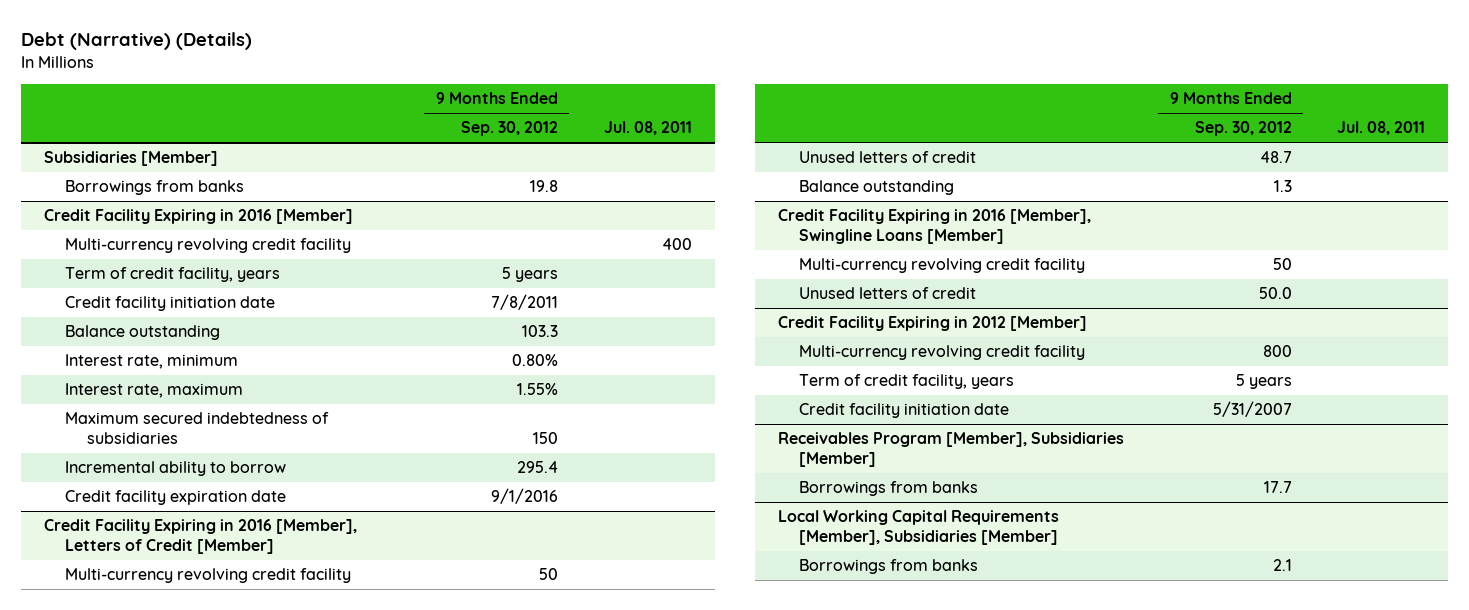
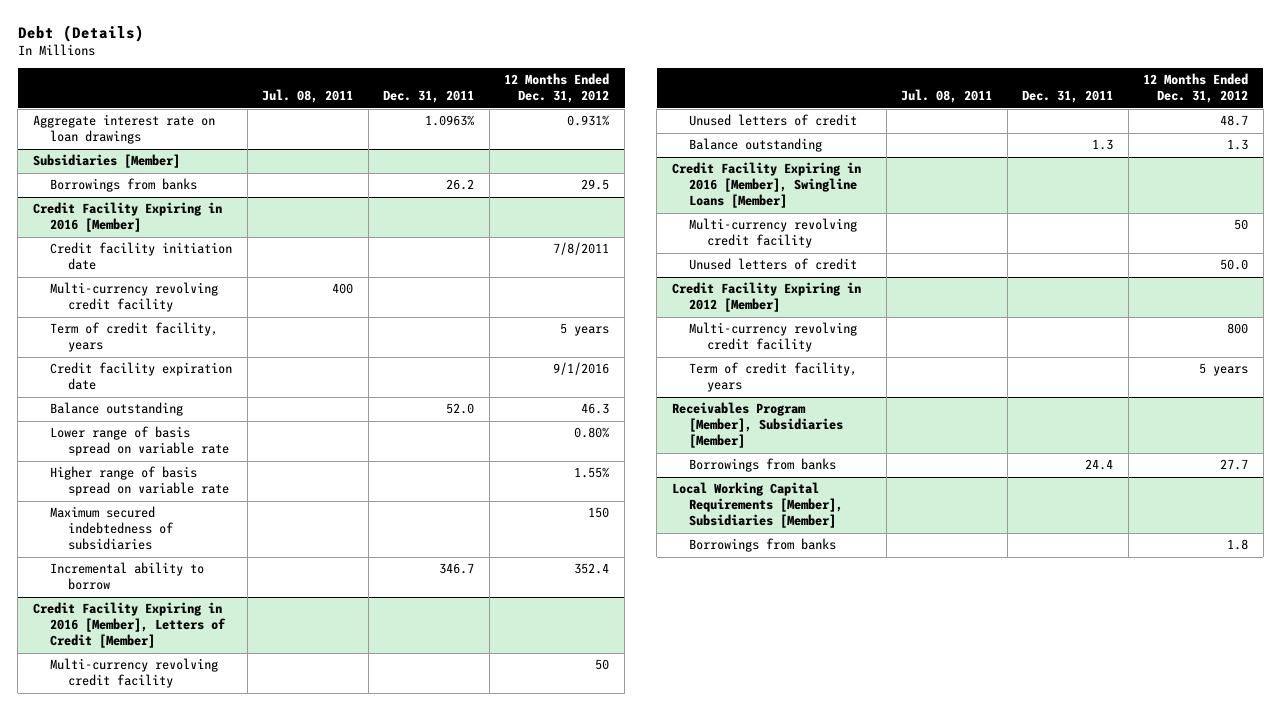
- Debt (Narrative) (Details)
+ Debt (Details)
- | 9 Months Ended Sep. 30, 2012 | Jul. 08, 2011
+ | Jul. 08, 2011 | Dec. 31, 2011 | 12 Months Ended Dec. 31, 2012
+ Aggregate interest rate on loan drawings | | 1.0963% | 0.931%
@ Credit Facility Expiring in 2016 [Member]
moved up: Credit facility initiation date | | | 7/8/2011
moved up: Credit facility expiration date | | | 9/1/2016
- Interest rate, minimum | 0.80% |
- Interest rate, maximum | 1.55% |
+ Lower range of basis spread on variable rate | | | 0.80%
+ Higher range of basis spread on variable rate | | | 1.55%
@ Credit Facility Expiring in 2012 [Member]
- Credit facility initiation date | 5/31/2007 |

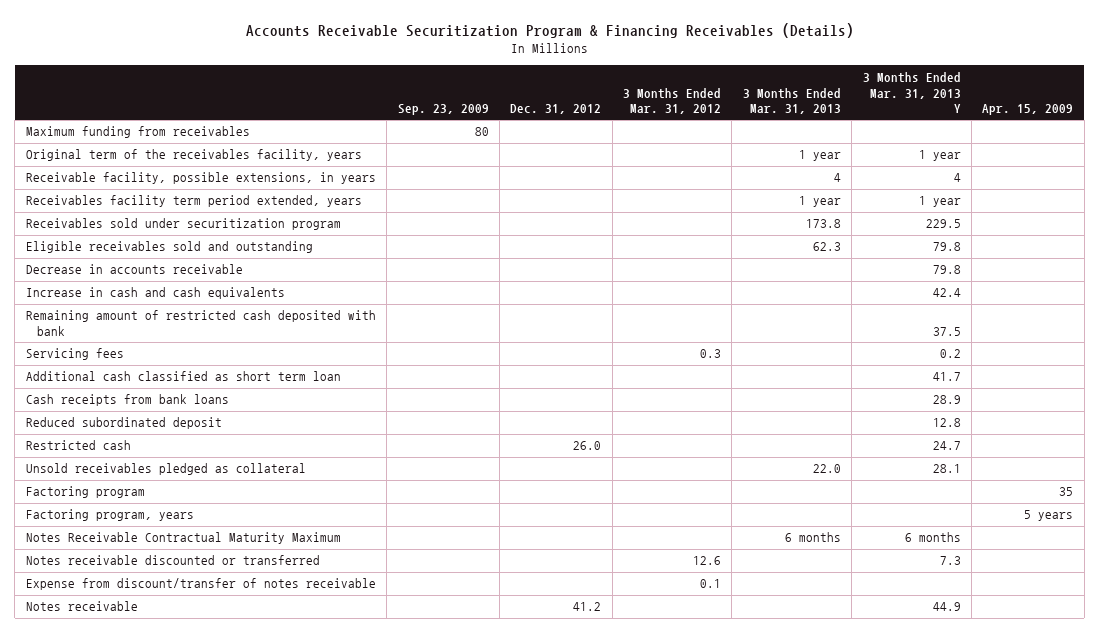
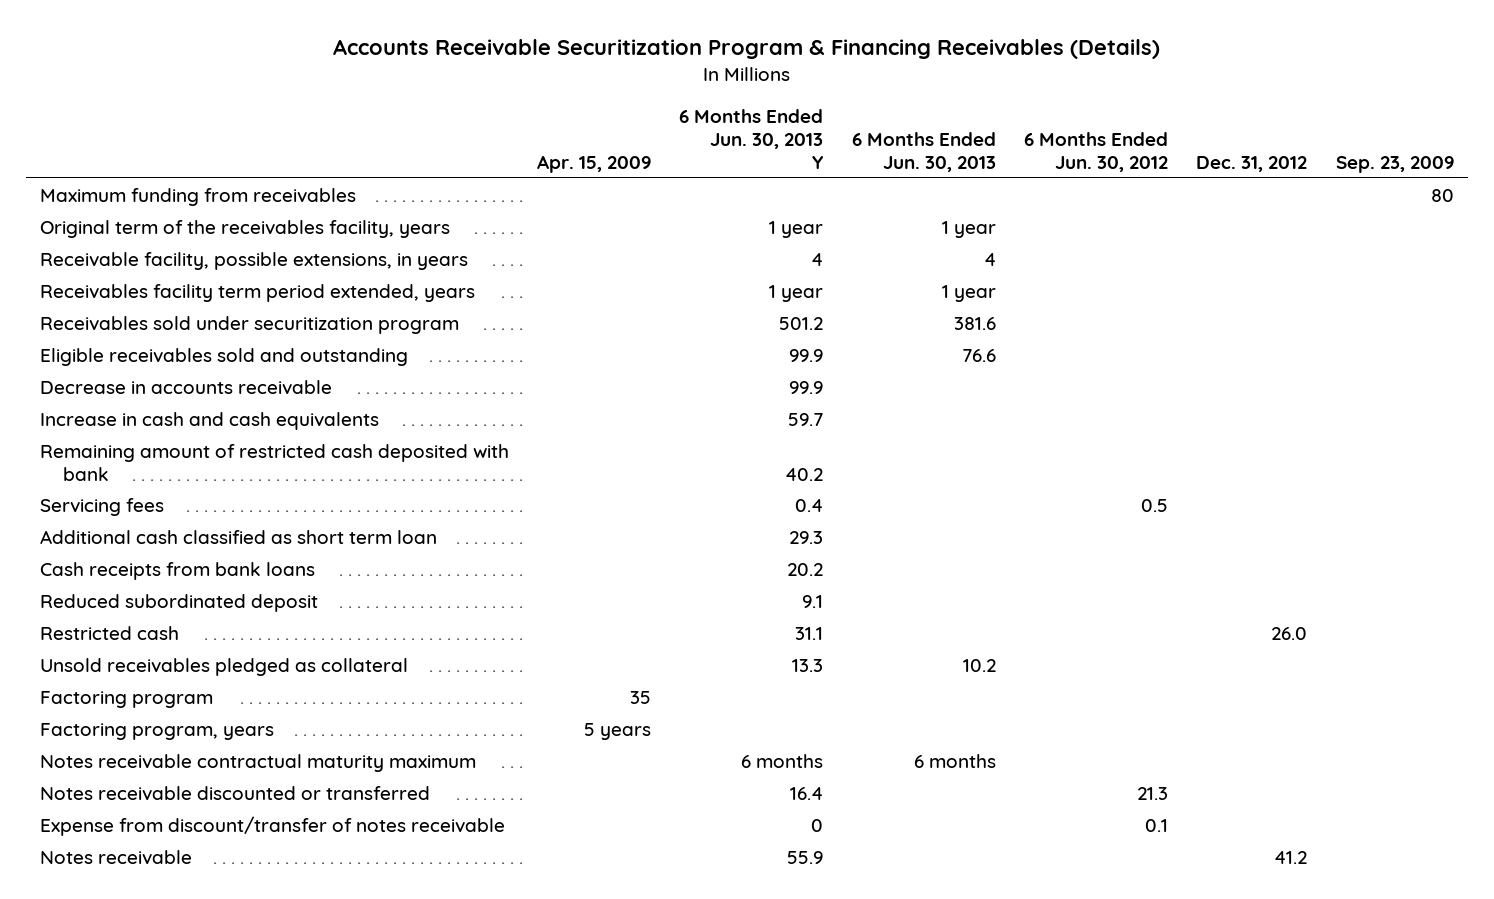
- | Sep. 23, 2009 | Dec. 31, 2012 | 3 Months Ended Mar. 31, 2012 | 3 Months Ended Mar. 31, 2013 | 3 Months Ended Mar. 31, 2013 Y | Apr. 15, 2009
+ | Apr. 15, 2009 | 6 Months Ended Jun. 30, 2013 Y | 6 Months Ended Jun. 30, 2013 | 6 Months Ended Jun. 30, 2012 | Dec. 31, 2012 | Sep. 23, 2009
- Notes Receivable Contractual Maturity Maximum | | | | 6 months | 6 months |
+ Notes receivable contractual maturity maximum | | 6 months | 6 months | | |

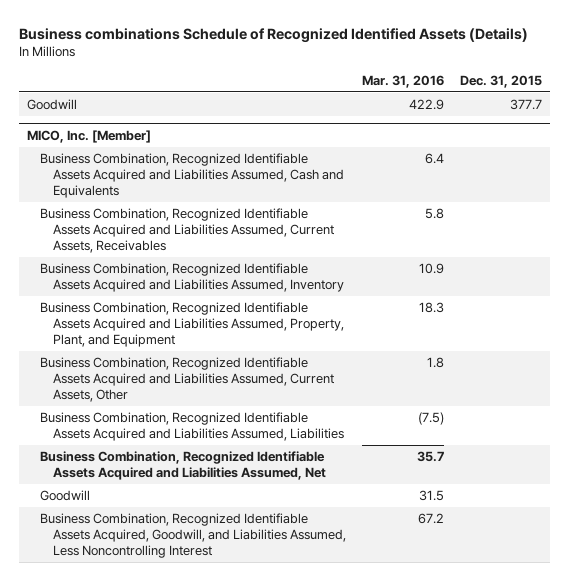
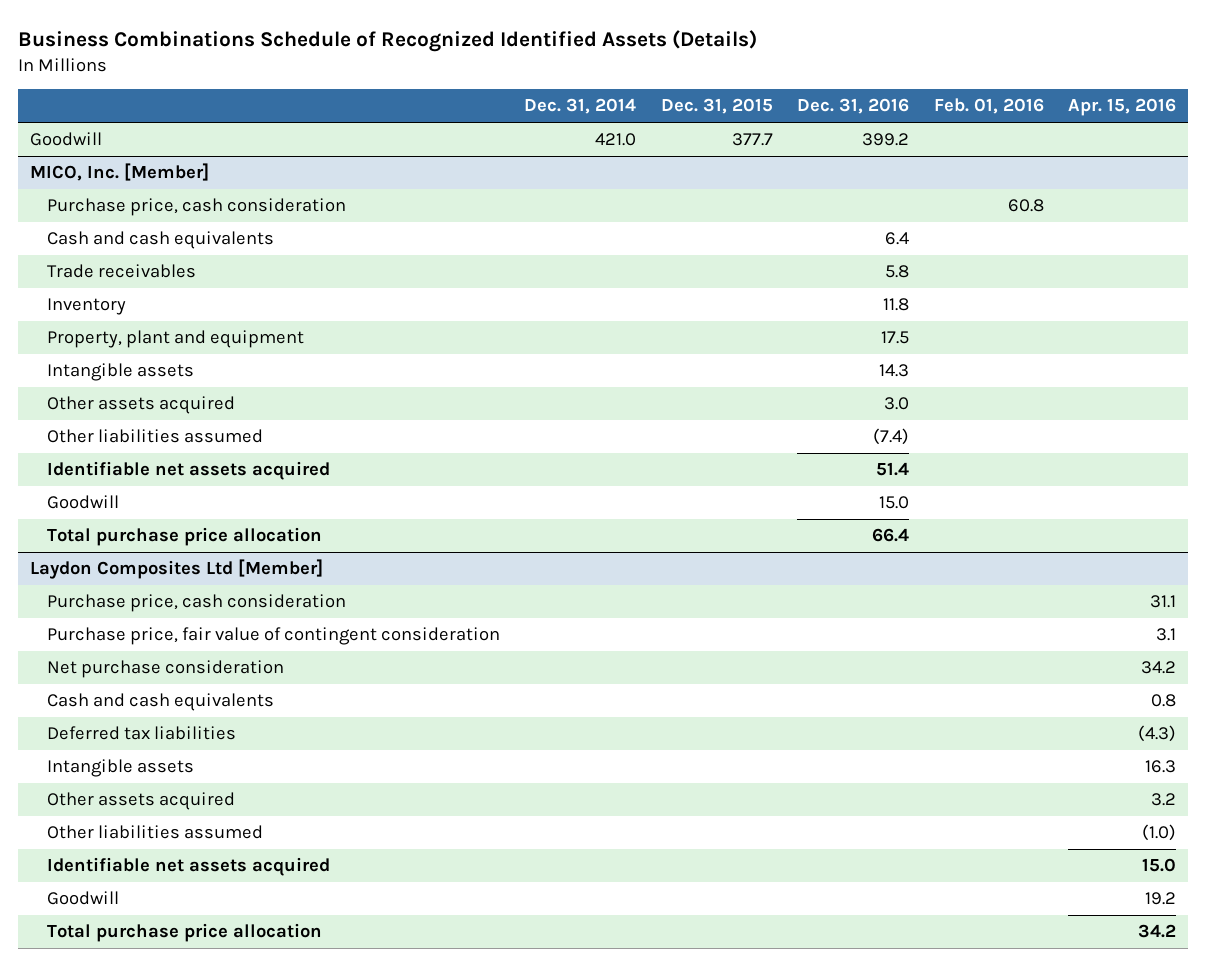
- Business combinations Schedule of Recognized Identified Assets (Details)
+ Business Combinations Schedule of Recognized Identified Assets (Details)
- | Mar. 31, 2016 | Dec. 31, 2015
+ | Dec. 31, 2014 | Dec. 31, 2015 | Dec. 31, 2016 | Feb. 01, 2016 | Apr. 15, 2016
@ MICO, Inc. [Member]
- Business Combination, Recognized Identifiable Assets Acquired and Liabilities Assumed, Cash and Equivalents | 6.4 |
- Business Combination, Recognized Identifiable Assets Acquired and Liabilities Assumed, Current Assets, Receivables | 5.8 |
- Business Combination, Recognized Identifiable Assets Acquired and Liabilities Assumed, Inventory | 10.9 |
- Business Combination, Recognized Identifiable Assets Acquired and Liabilities Assumed, Property, Plant, and Equipment | 18.3 |
- Business Combination, Recognized Identifiable Assets Acquired and Liabilities Assumed, Current Assets, Other | 1.8 |
- Business Combination, Recognized Identifiable Assets Acquired and Liabilities Assumed, Liabilities | (7.5) |
- Business Combination, Recognized Identifiable Assets Acquired and Liabilities Assumed, Net | 35.7 |
+ Purchase price, cash consideration | | | | 60.8 |
+ Cash and cash equivalents | | | 6.4 | |
+ Trade receivables | | | 5.8 | |
+ Inventory | | | 11.8 | |
+ Property, plant and equipment | | | 17.5 | |
+ Intangible assets | | | 14.3 | |
+ Other assets acquired | | | 3.0 | |
+ Other liabilities assumed | | | (7.4) | |
+ Identifiable net assets acquired | | | 51.4 | |
- Business Combination, Recognized Identifiable Assets Acquired, Goodwill, and Liabilities Assumed, Less Noncontrolling Interest | 67.2 |
+ Total purchase price allocation | | | 66.4 | |
+ Laydon Composites Ltd [Member]
+ Purchase price, cash consideration | | | | | 31.1
+ Purchase price, fair value of contingent consideration | | | | | 3.1
+ Net purchase consideration | | | | | 34.2
+ Cash and cash equivalents | | | | | 0.8
+ Deferred tax liabilities | | | | | (4.3)
+ Intangible assets | | | | | 16.3
+ Other assets acquired | | | | | 3.2
+ Other liabilities assumed | | | | | (1.0)
+ Identifiable net assets acquired | | | | | 15.0
+ Goodwill | | | | | 19.2
+ Total purchase price allocation | | | | | 34.2

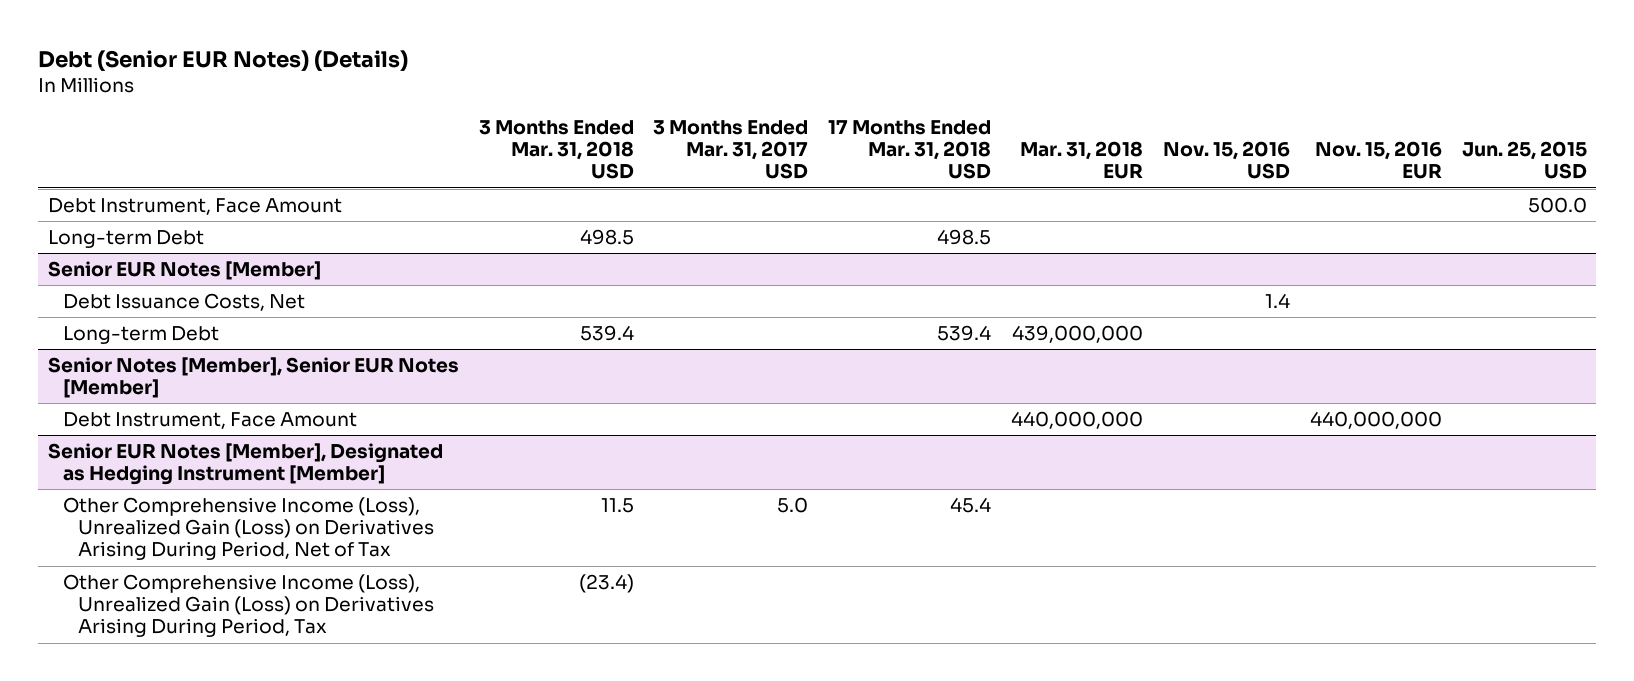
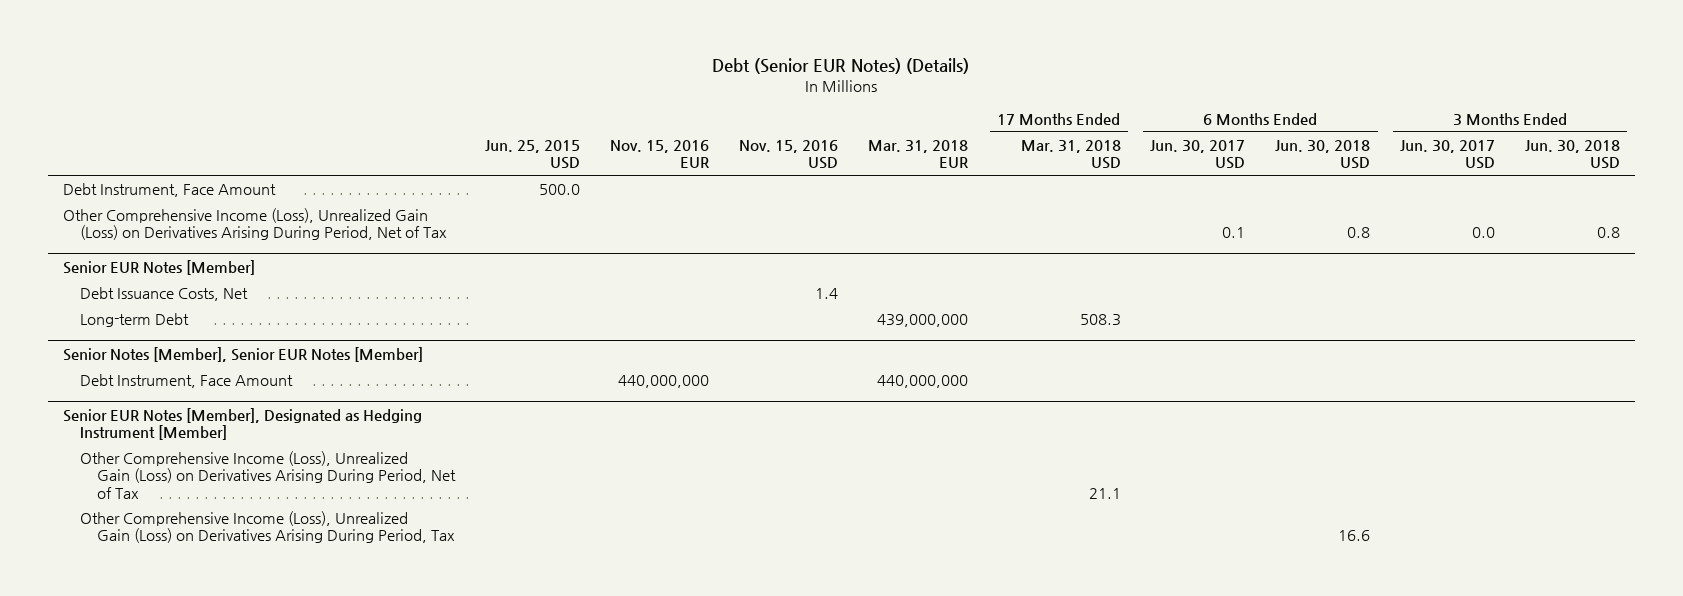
- | 3 Months Ended Mar. 31, 2018 USD | 3 Months Ended Mar. 31, 2017 USD | 17 Months Ended Mar. 31, 2018 USD | Mar. 31, 2018 EUR | Nov. 15, 2016 USD | Nov. 15, 2016 EUR | Jun. 25, 2015 USD
+ | Jun. 25, 2015 USD | Nov. 15, 2016 EUR | Nov. 15, 2016 USD | Mar. 31, 2018 EUR | 17 Months Ended Mar. 31, 2018 USD | 6 Months Ended Jun. 30, 2017 USD | 6 Months Ended Jun. 30, 2018 USD | 3 Months Ended Jun. 30, 2017 USD | 3 Months Ended Jun. 30, 2018 USD
- Long-term Debt | 498.5 | | 498.5 | | | |
+ Other Comprehensive Income (Loss), Unrealized Gain (Loss) on Derivatives Arising During Period, Net of Tax | | | | | | 0.1 | 0.8 | 0.0 | 0.8
@ Senior EUR Notes [Member]
- Long-term Debt | 539.4 | | 539.4 | 439,000,000 | | |
+ Long-term Debt | | | | 439,000,000 | 508.3 | | | |
@ Senior EUR Notes [Member], Designated as Hedging Instrument [Member]
- Other Comprehensive Income (Loss), Unrealized Gain (Loss) on Derivatives Arising During Period, Net of Tax | 11.5 | 5.0 | 45.4 | | | |
+ Other Comprehensive Income (Loss), Unrealized Gain (Loss) on Derivatives Arising During Period, Net of Tax | | | | | 21.1 | | | |

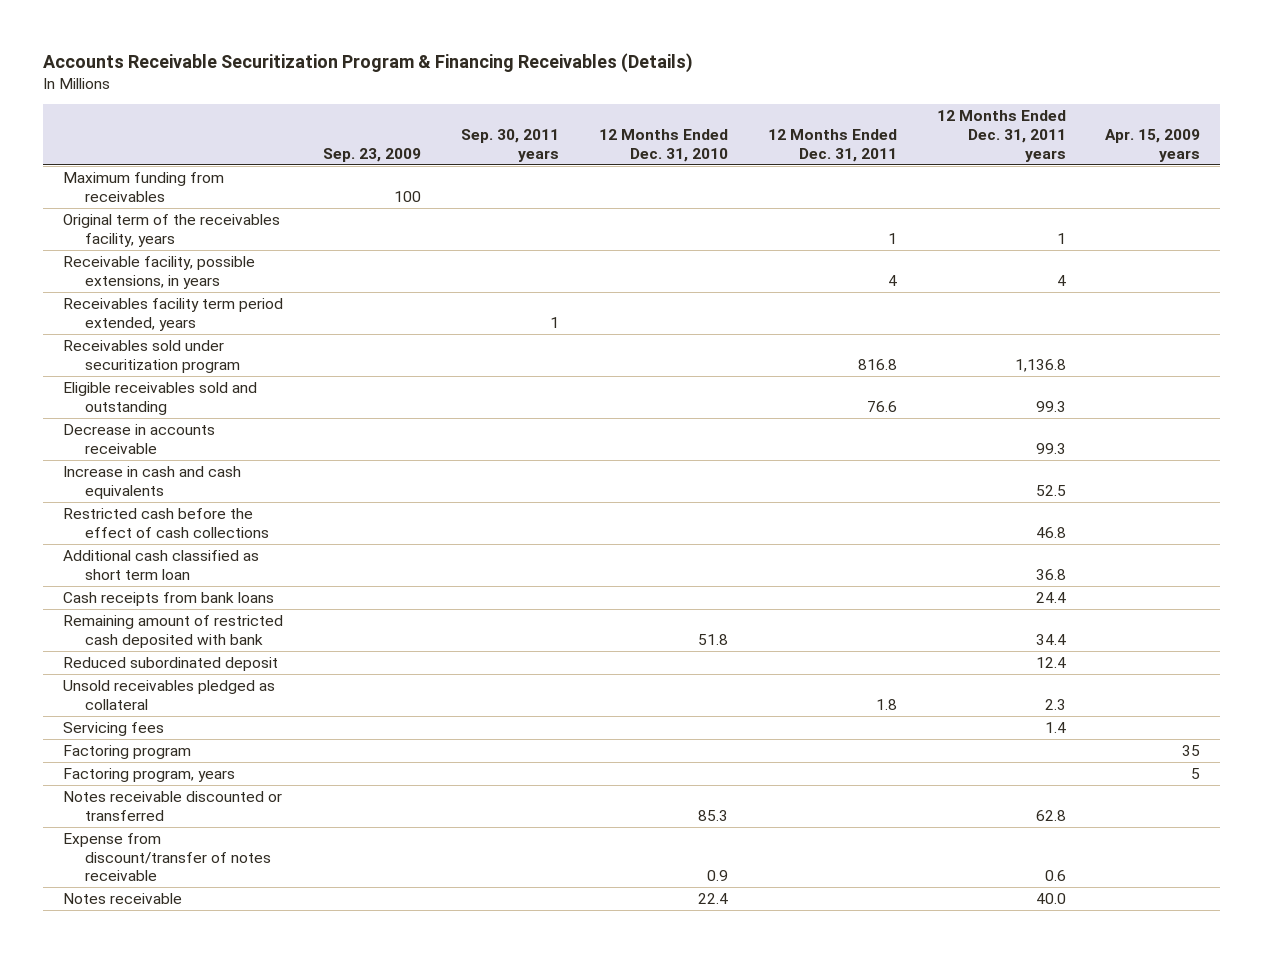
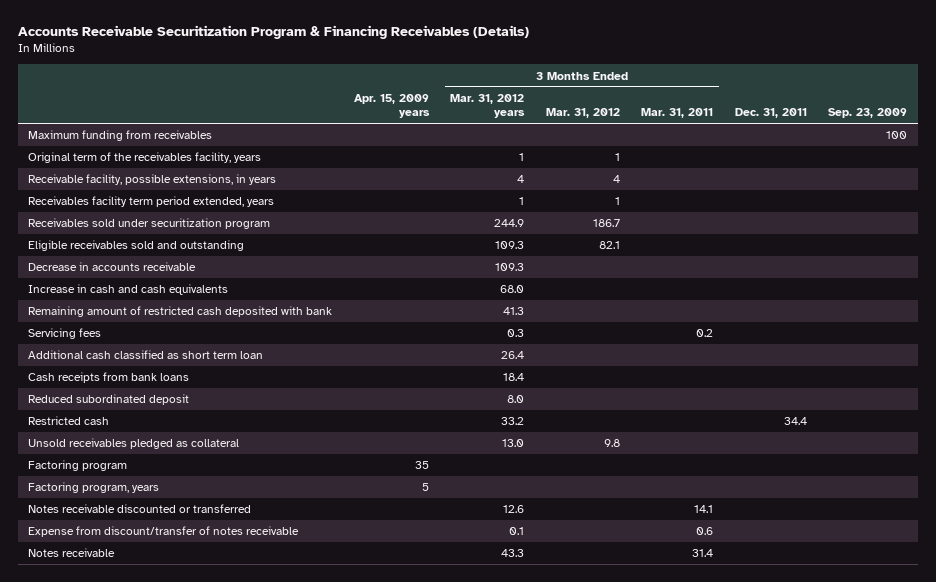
- | Sep. 23, 2009 | Sep. 30, 2011 years | 12 Months Ended Dec. 31, 2010 | 12 Months Ended Dec. 31, 2011 | 12 Months Ended Dec. 31, 2011 years | Apr. 15, 2009 years
+ | Apr. 15, 2009 years | 3 Months Ended Mar. 31, 2012 years | 3 Months Ended Mar. 31, 2012 | 3 Months Ended Mar. 31, 2011 | Dec. 31, 2011 | Sep. 23, 2009
- Restricted cash before the effect of cash collections | | | | | 46.8 |
moved up: Remaining amount of restricted cash deposited with bank | | 41.3 | | | |
moved up: Servicing fees | | 0.3 | | 0.2 | |
+ Restricted cash | | 33.2 | | | 34.4 |

